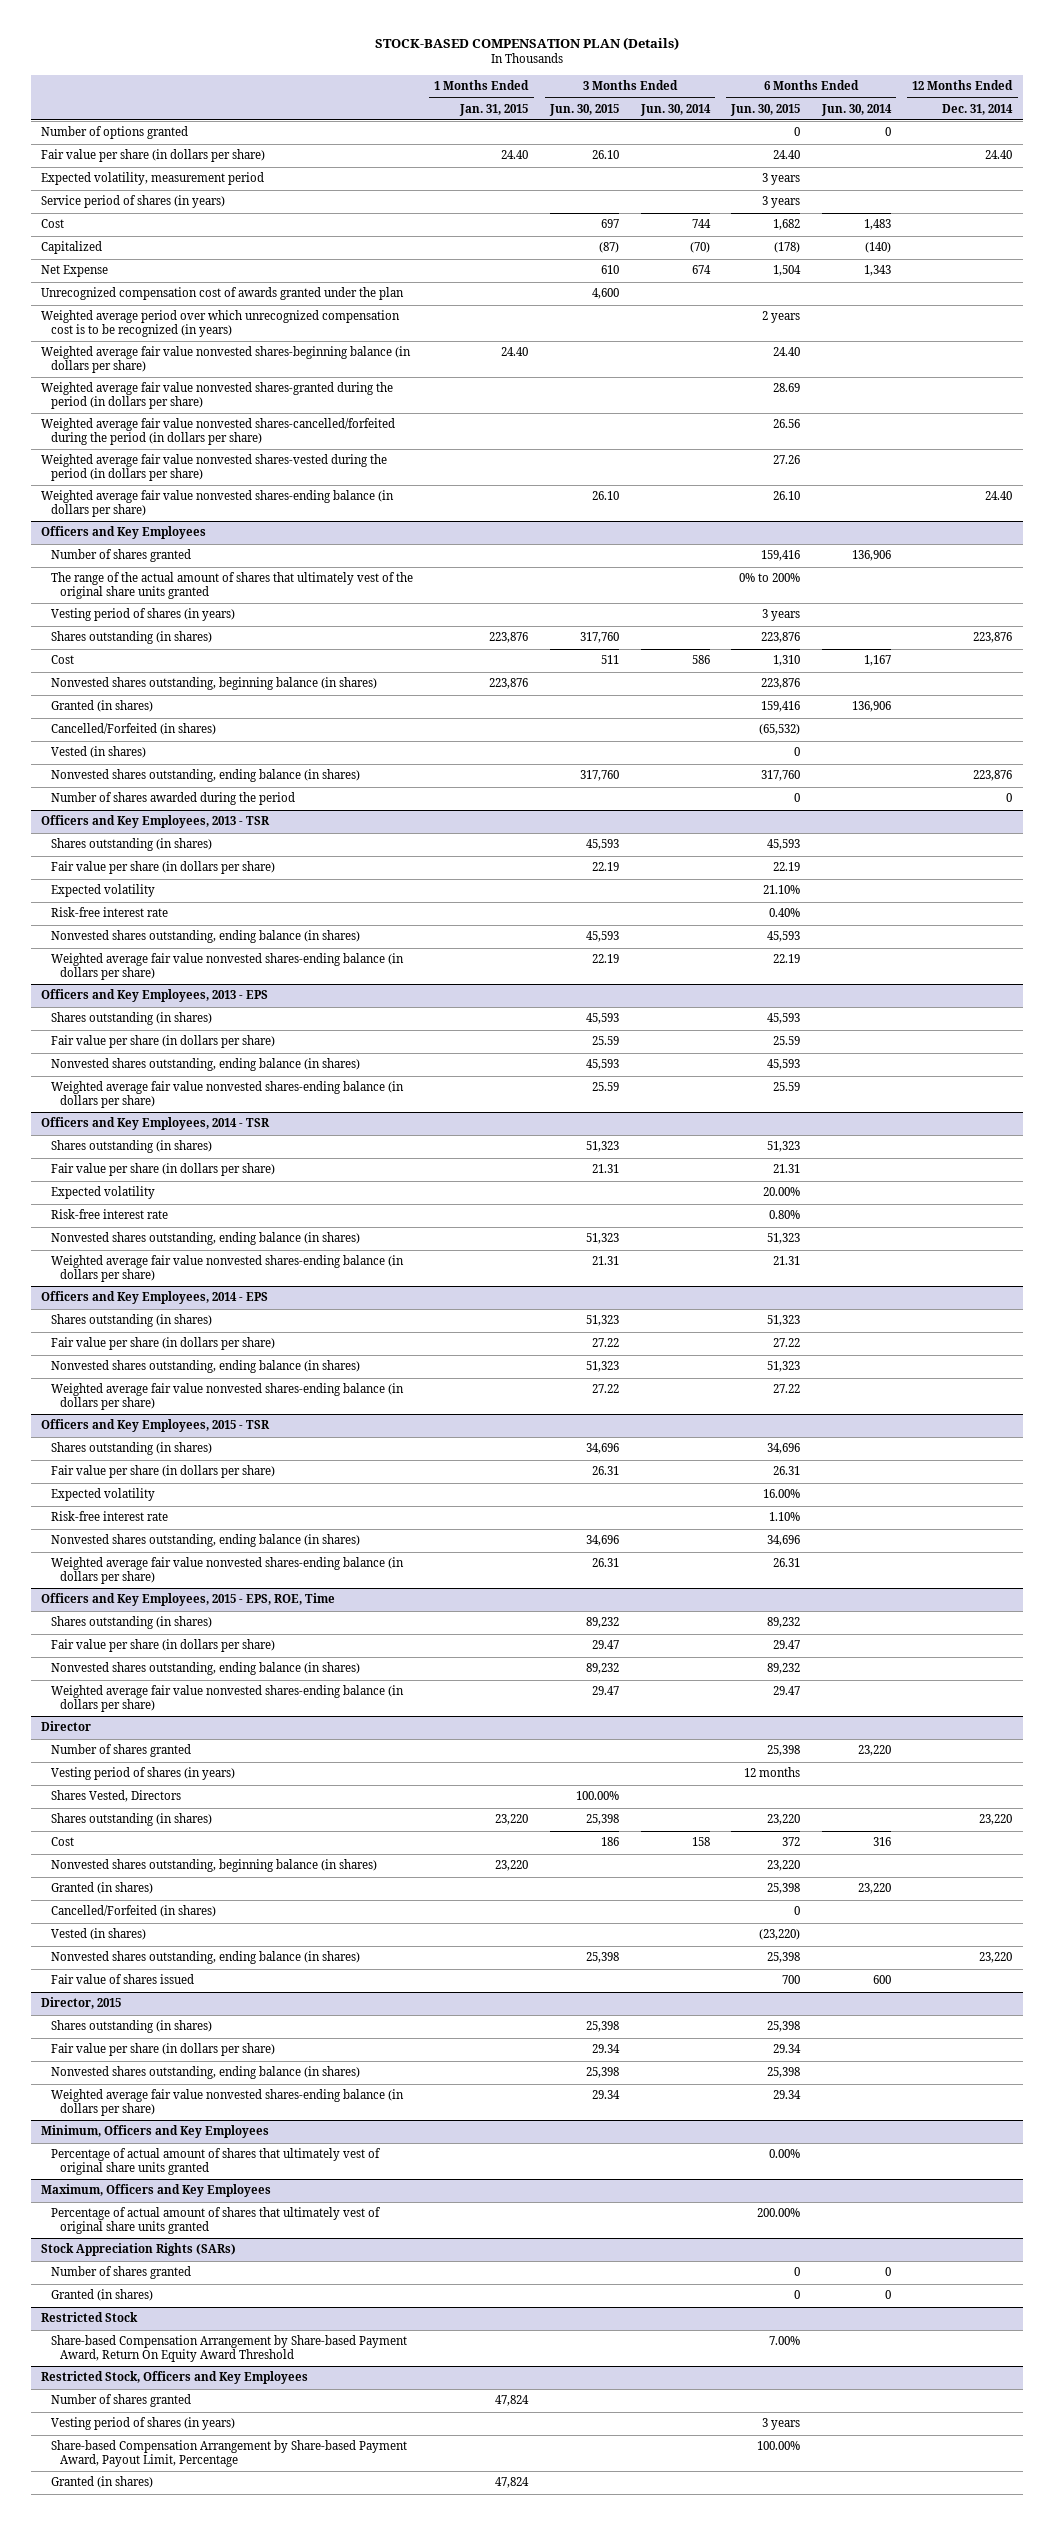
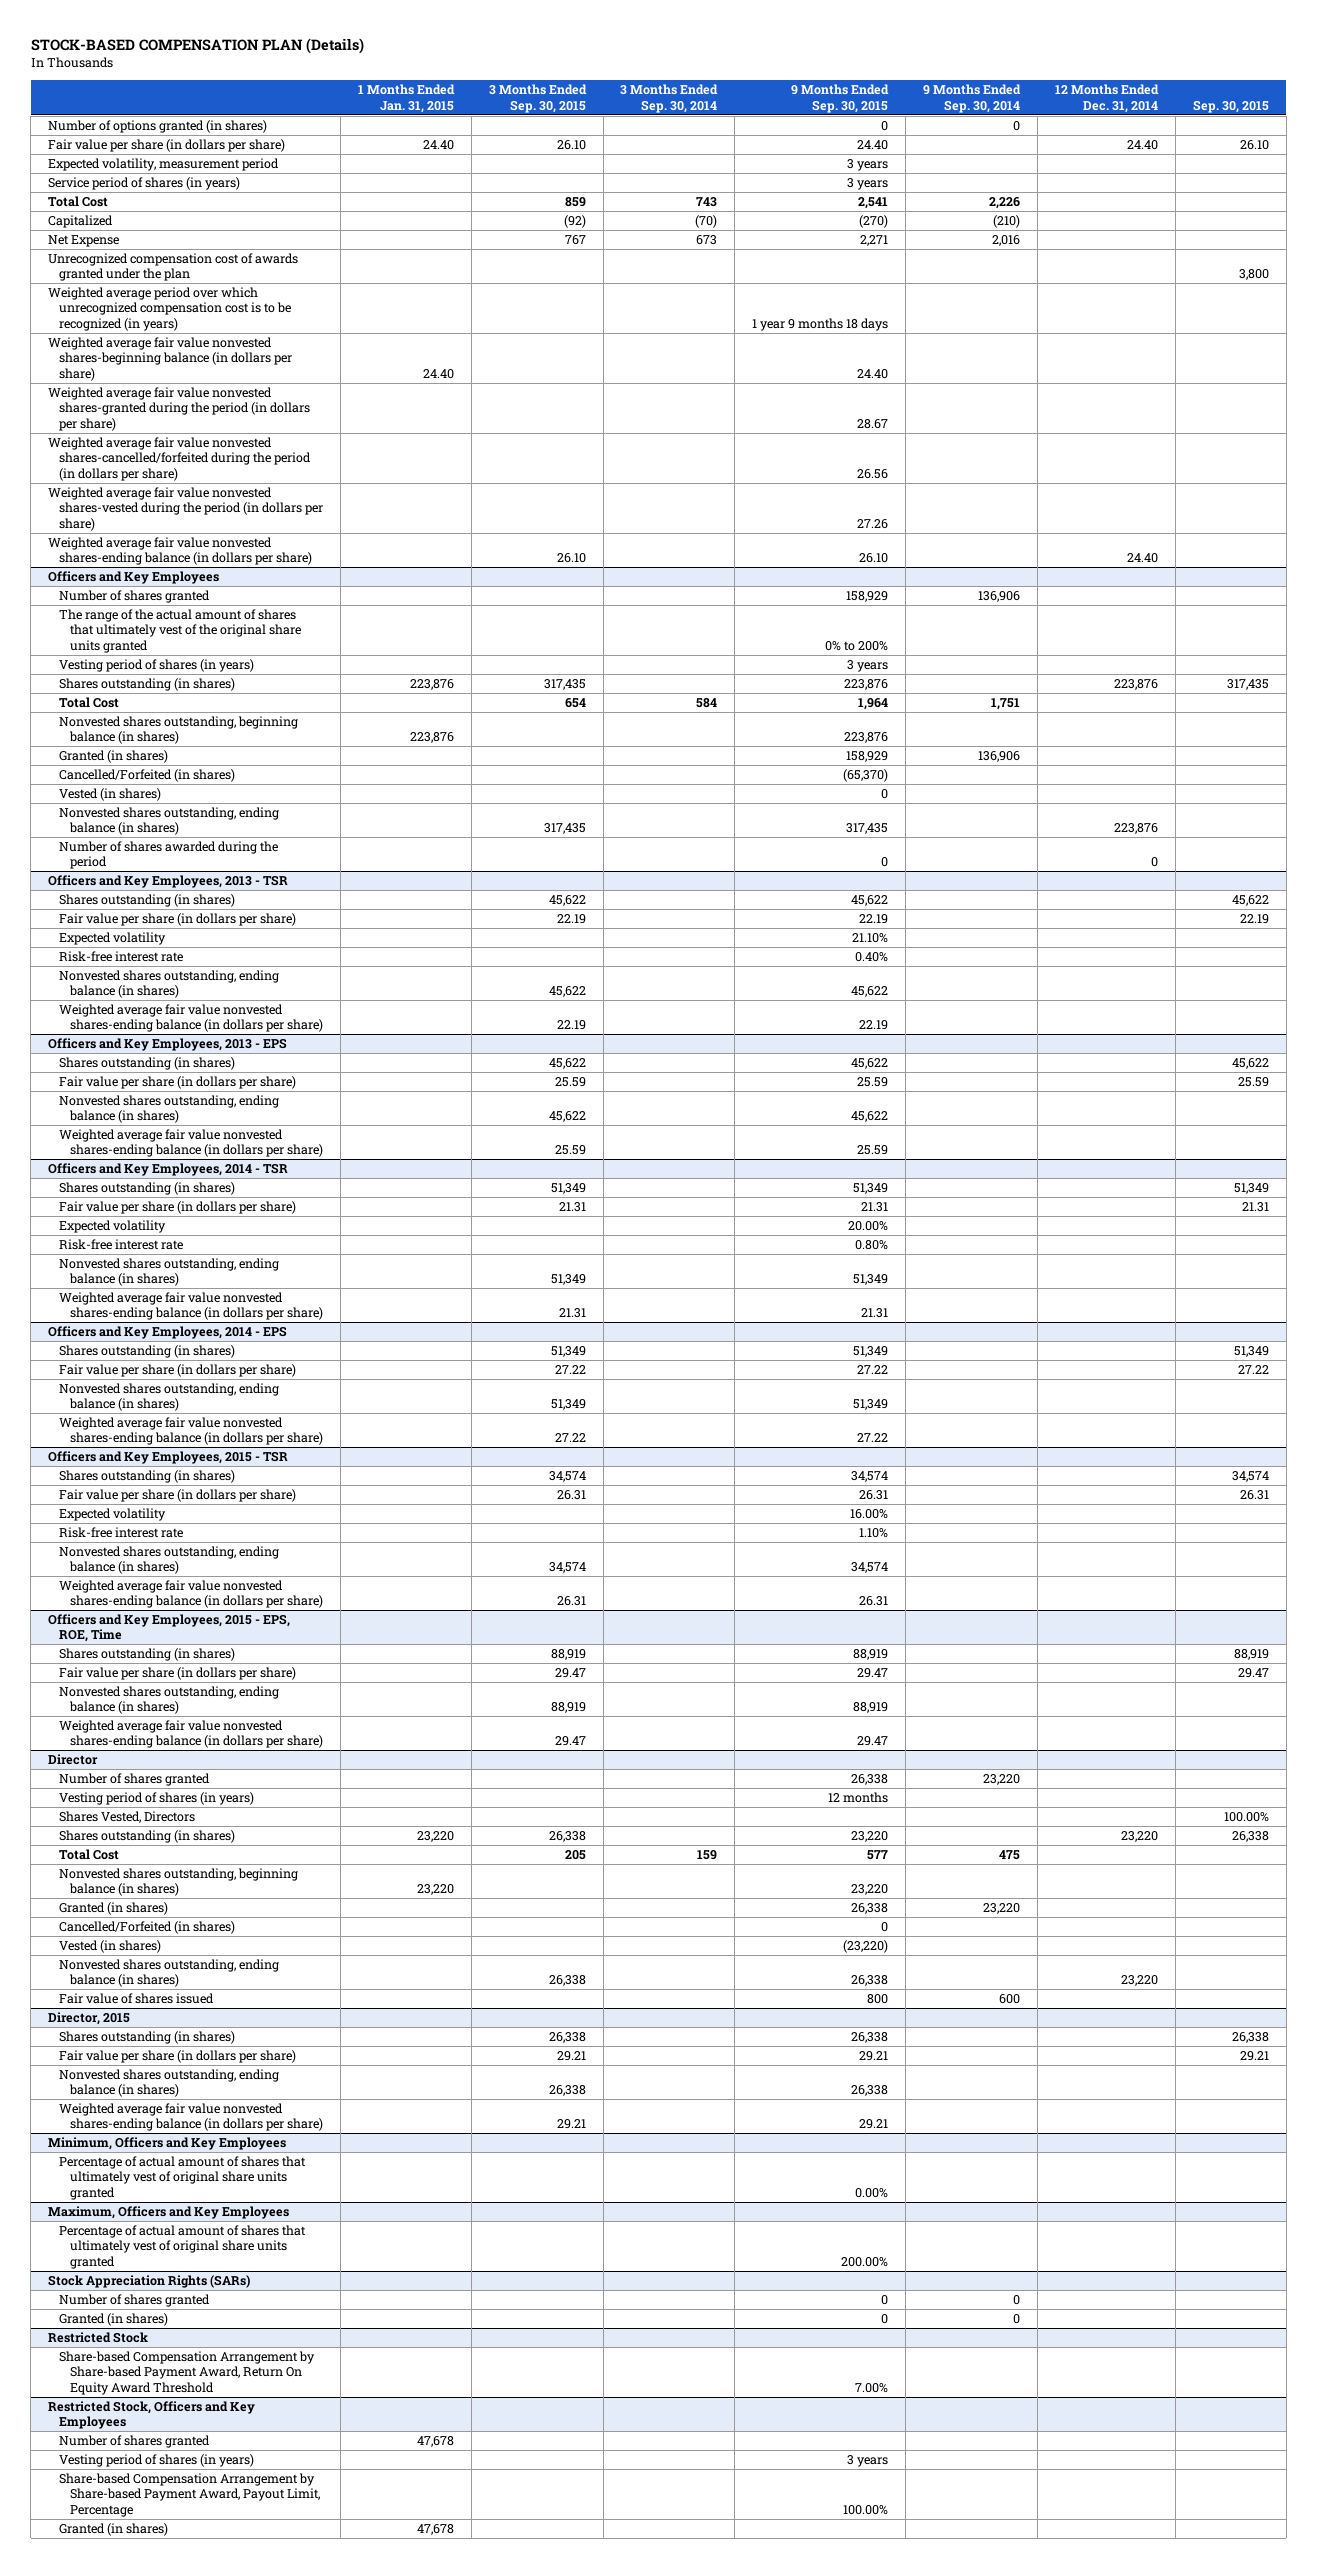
- | 1 Months Ended Jan. 31, 2015 | 3 Months Ended Jun. 30, 2015 | 3 Months Ended Jun. 30, 2014 | 6 Months Ended Jun. 30, 2015 | 6 Months Ended Jun. 30, 2014 | 12 Months Ended Dec. 31, 2014
+ | 1 Months Ended Jan. 31, 2015 | 3 Months Ended Sep. 30, 2015 | 3 Months Ended Sep. 30, 2014 | 9 Months Ended Sep. 30, 2015 | 9 Months Ended Sep. 30, 2014 | 12 Months Ended Dec. 31, 2014 | Sep. 30, 2015
- Number of options granted | | | | 0 | 0 |
+ Number of options granted (in shares) | | | | 0 | 0 | |
- Cost | | 697 | 744 | 1,682 | 1,483 |
+ Total Cost | | 859 | 743 | 2,541 | 2,226 | |
@ Officers and Key Employees
- Cost | | 511 | 586 | 1,310 | 1,167 |
+ Total Cost | | 654 | 584 | 1,964 | 1,751 | |
@ Director
- Cost | | 186 | 158 | 372 | 316 |
+ Total Cost | | 205 | 159 | 577 | 475 | |
@ Restricted Stock, Officers and Key Employees
- Number of shares granted | 47,824 | | | | |
+ Number of shares granted | 47,678 | | | | | |
- Granted (in shares) | 47,824 | | | | |
+ Granted (in shares) | 47,678 | | | | | |

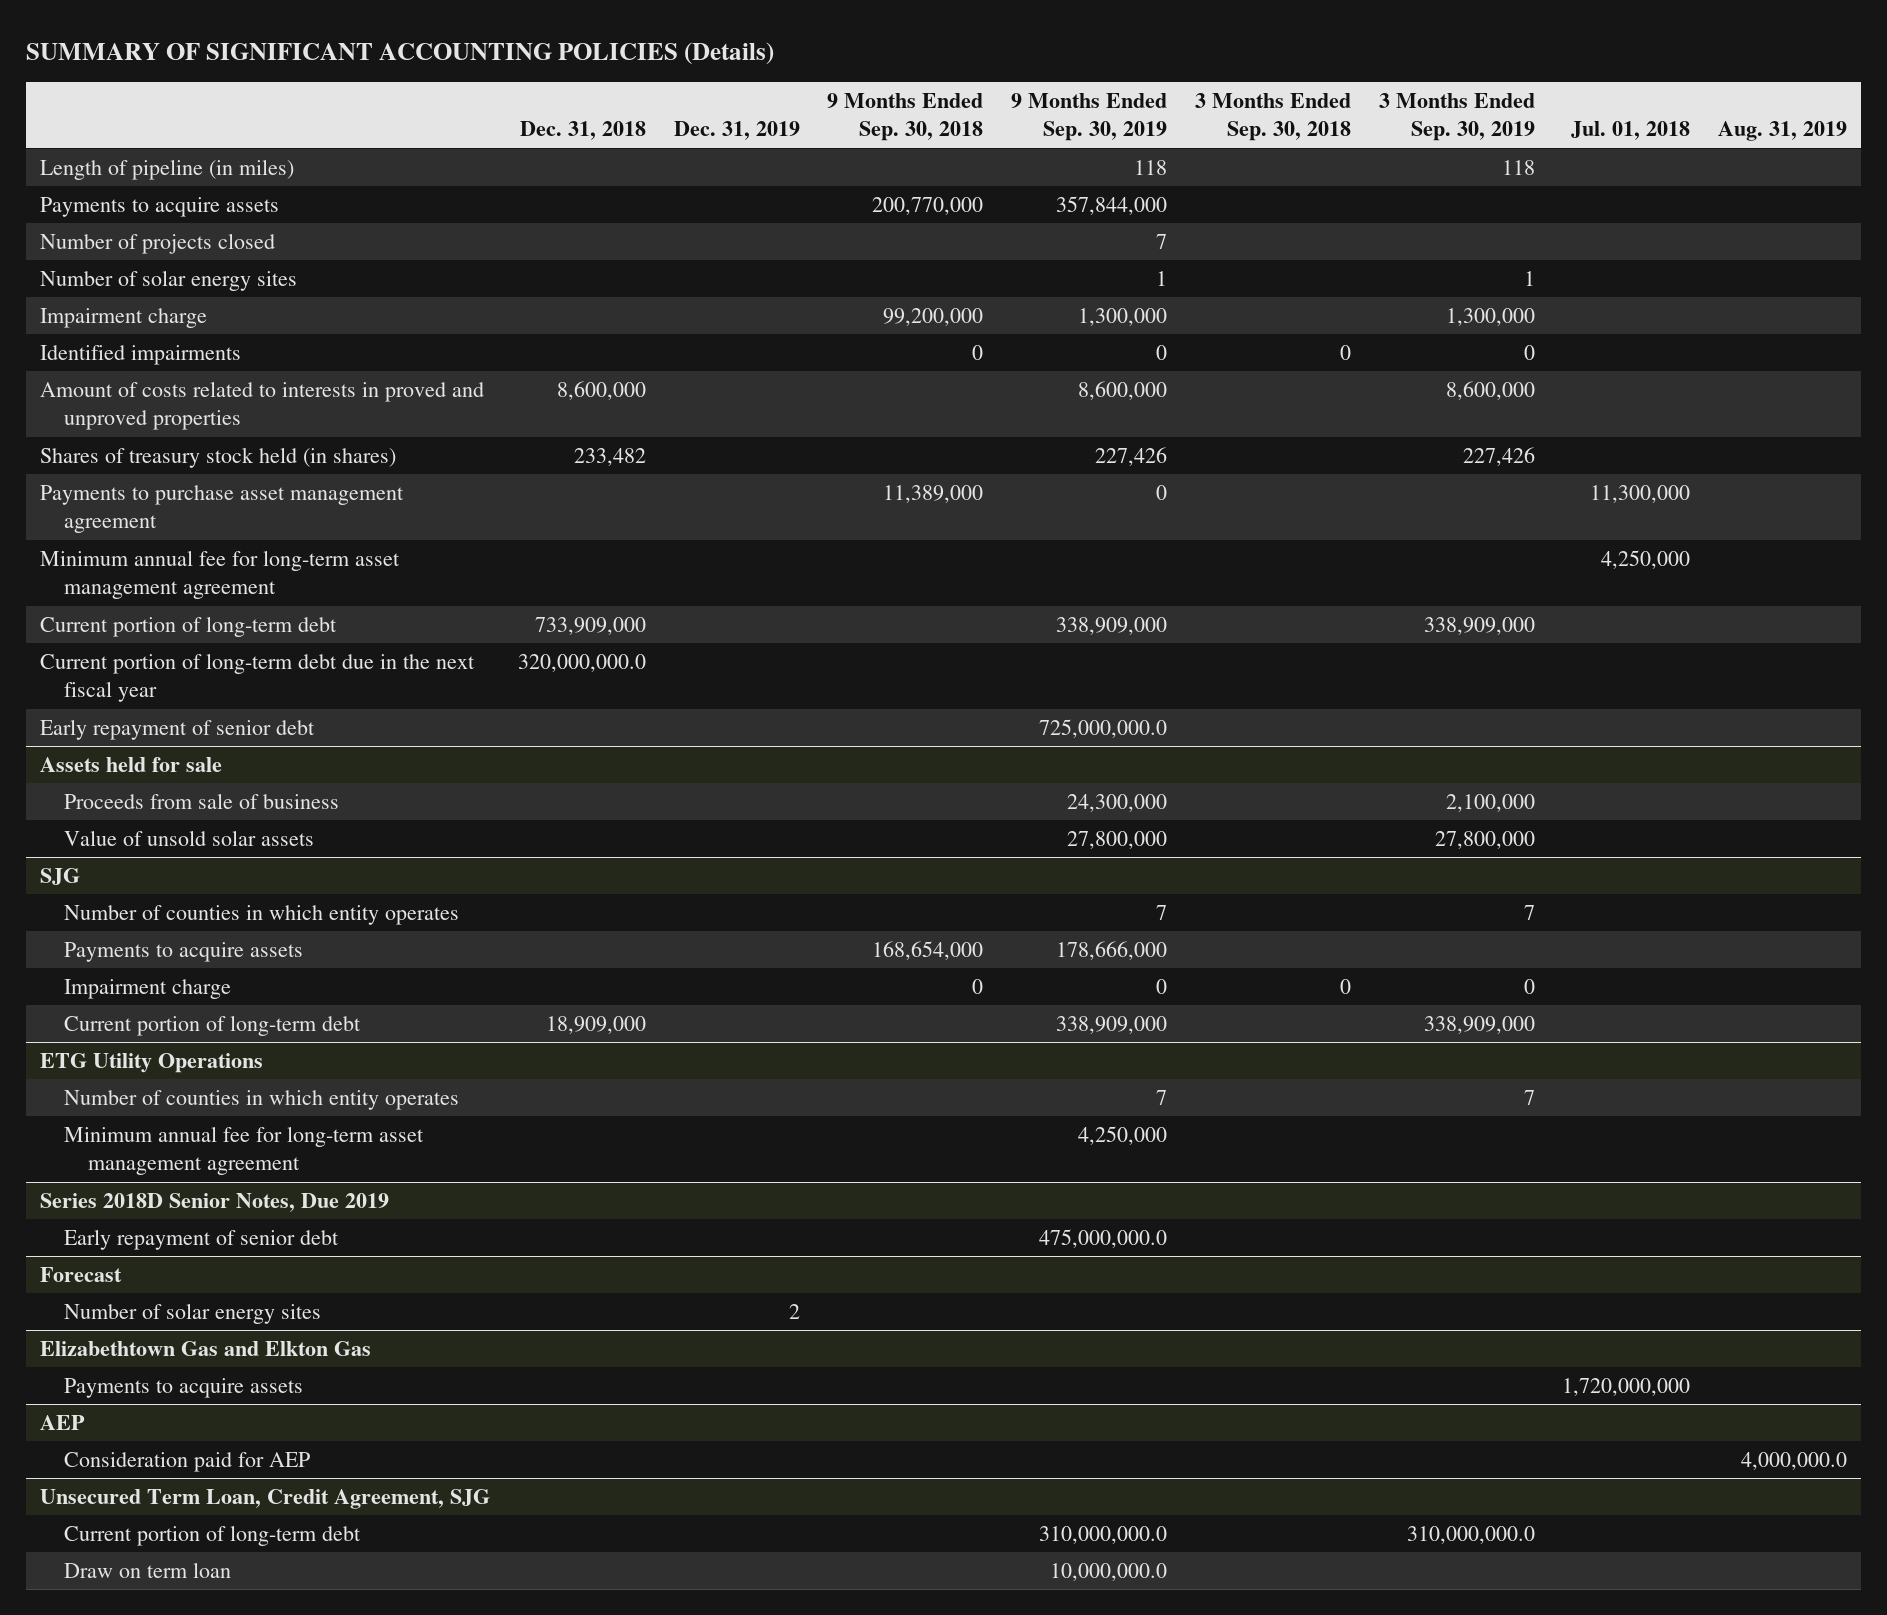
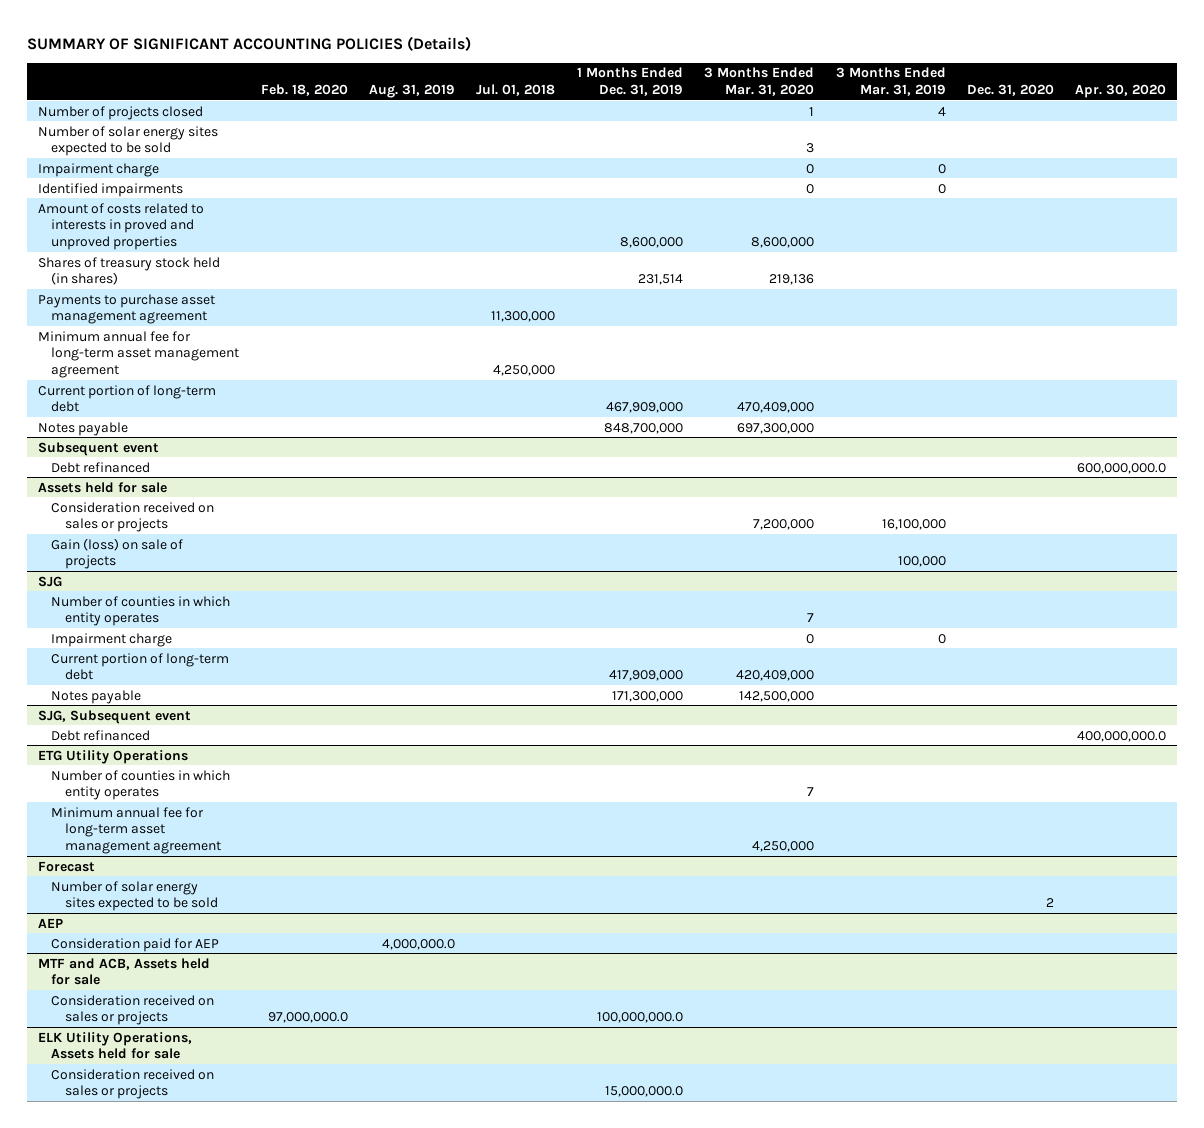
- | Dec. 31, 2018 | Dec. 31, 2019 | 9 Months Ended Sep. 30, 2018 | 9 Months Ended Sep. 30, 2019 | 3 Months Ended Sep. 30, 2018 | 3 Months Ended Sep. 30, 2019 | Jul. 01, 2018 | Aug. 31, 2019
+ | Feb. 18, 2020 | Aug. 31, 2019 | Jul. 01, 2018 | 1 Months Ended Dec. 31, 2019 | 3 Months Ended Mar. 31, 2020 | 3 Months Ended Mar. 31, 2019 | Dec. 31, 2020 | Apr. 30, 2020
- Length of pipeline (in miles) | | | | 118 | | 118 | |
- Payments to acquire assets | | | 200,770,000 | 357,844,000 | | | |
- Number of solar energy sites | | | | 1 | | 1 | |
+ Number of solar energy sites expected to be sold | | | | | 3 | | |
- Current portion of long-term debt due in the next fiscal year | 320,000,000.0 | | | | | | |
- Early repayment of senior debt | | | | 725,000,000.0 | | | |
+ Notes payable | | | | 848,700,000 | 697,300,000 | | |
+ Subsequent event
+ Debt refinanced | | | | | | | | 600,000,000.0
@ Assets held for sale
- Proceeds from sale of business | | | | 24,300,000 | | 2,100,000 | |
- Value of unsold solar assets | | | | 27,800,000 | | 27,800,000 | |
+ Consideration received on sales or projects | | | | | 7,200,000 | 16,100,000 | |
+ Gain (loss) on sale of projects | | | | | | 100,000 | |
@ SJG
- Payments to acquire assets | | | 168,654,000 | 178,666,000 | | | |
+ Notes payable | | | | 171,300,000 | 142,500,000 | | |
+ SJG, Subsequent event
+ Debt refinanced | | | | | | | | 400,000,000.0
- Series 2018D Senior Notes, Due 2019
- Early repayment of senior debt | | | | 475,000,000.0 | | | |
@ Forecast
- Number of solar energy sites | | 2 | | | | | |
- Elizabethtown Gas and Elkton Gas
- Payments to acquire assets | | | | | | | 1,720,000,000 |
@ Forecast
+ Number of solar energy sites expected to be sold | | | | | | | 2 |
- Unsecured Term Loan, Credit Agreement, SJG
- Current portion of long-term debt | | | | 310,000,000.0 | | 310,000,000.0 | |
- Draw on term loan | | | | 10,000,000.0 | | | |
+ MTF and ACB, Assets held for sale
+ Consideration received on sales or projects | 97,000,000.0 | | | 100,000,000.0 | | | |
+ ELK Utility Operations, Assets held for sale
+ Consideration received on sales or projects | | | | 15,000,000.0 | | | |

